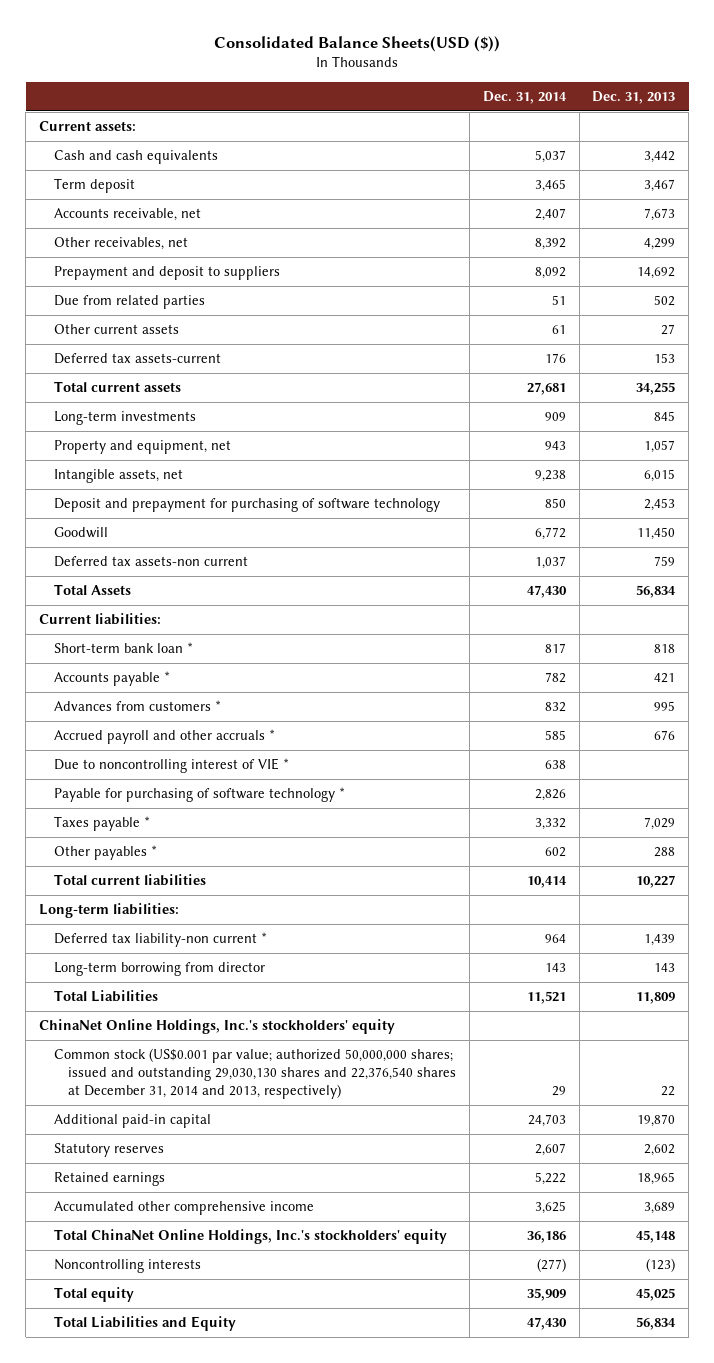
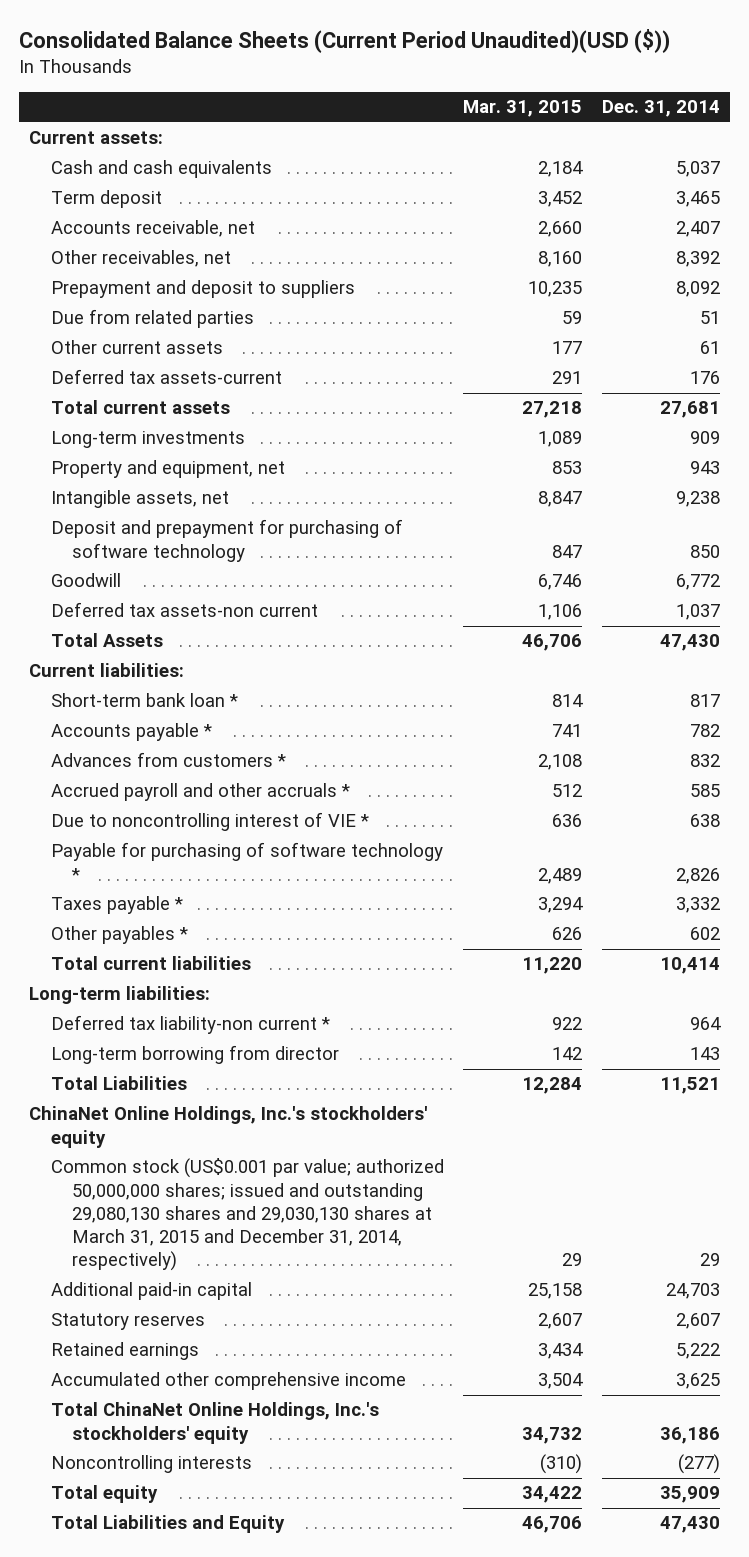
- Consolidated Balance Sheets(USD ($))
+ Consolidated Balance Sheets (Current Period Unaudited)(USD ($))
- | Dec. 31, 2014 | Dec. 31, 2013
+ | Mar. 31, 2015 | Dec. 31, 2014
- Common stock (US$0.001 par value; authorized 50,000,000 shares; issued and outstanding 29,030,130 shares and 22,376,540 shares at December 31, 2014 and 2013, respectively) | 29 | 22
+ Common stock (US$0.001 par value; authorized 50,000,000 shares; issued and outstanding 29,080,130 shares and 29,030,130 shares at March 31, 2015 and December 31, 2014, respectively) | 29 | 29

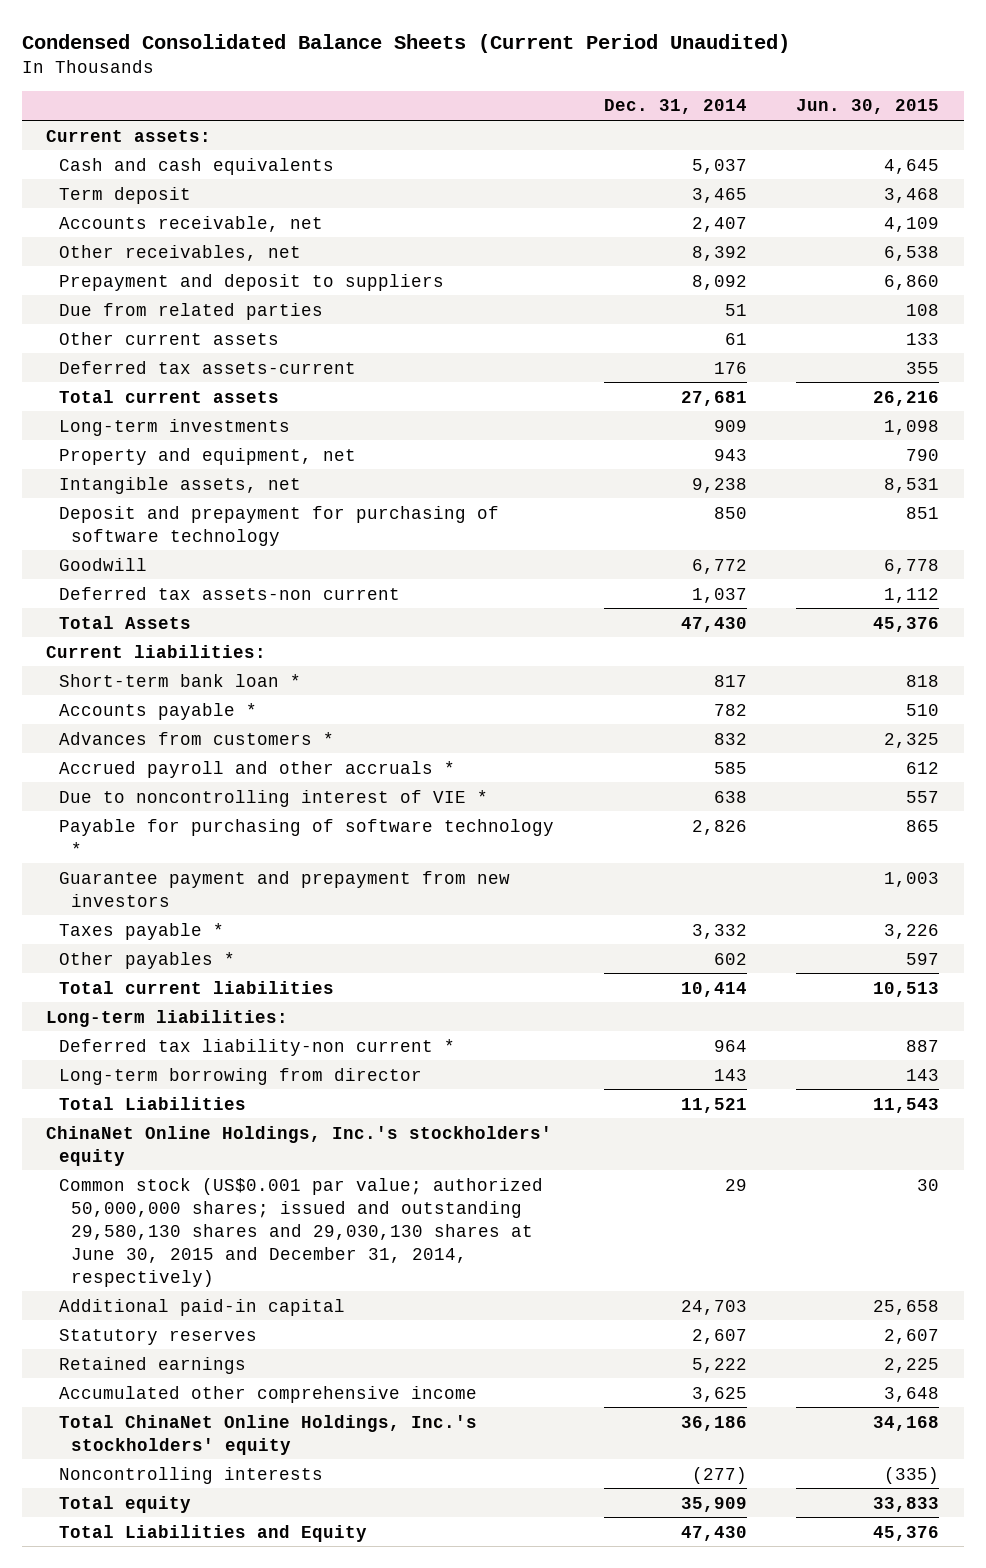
- Consolidated Balance Sheets (Current Period Unaudited)(USD ($))
+ Condensed Consolidated Balance Sheets (Current Period Unaudited)
- | Mar. 31, 2015 | Dec. 31, 2014
+ | Dec. 31, 2014 | Jun. 30, 2015
+ Guarantee payment and prepayment from new investors | | 1,003
- Common stock (US$0.001 par value; authorized 50,000,000 shares; issued and outstanding 29,080,130 shares and 29,030,130 shares at March 31, 2015 and December 31, 2014, respectively) | 29 | 29
+ Common stock (US$0.001 par value; authorized 50,000,000 shares; issued and outstanding 29,580,130 shares and 29,030,130 shares at June 30, 2015 and December 31, 2014, respectively) | 29 | 30

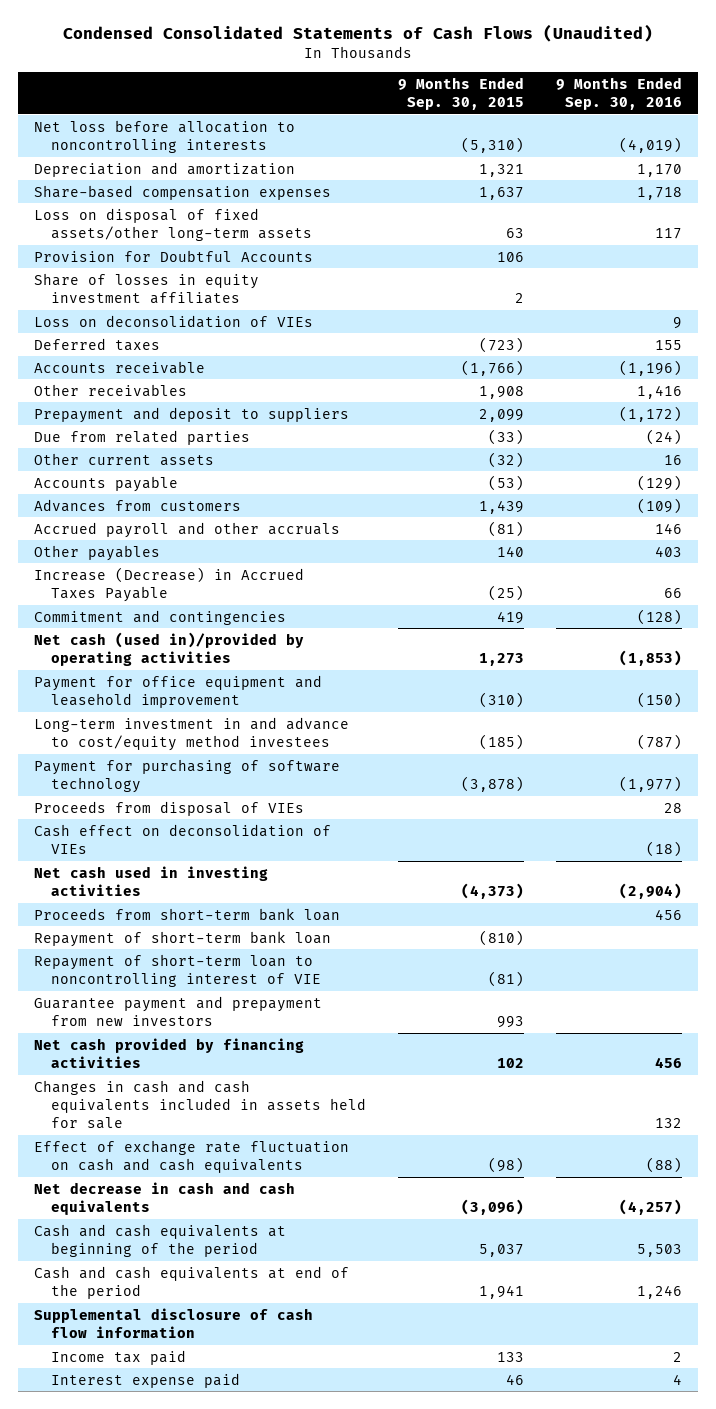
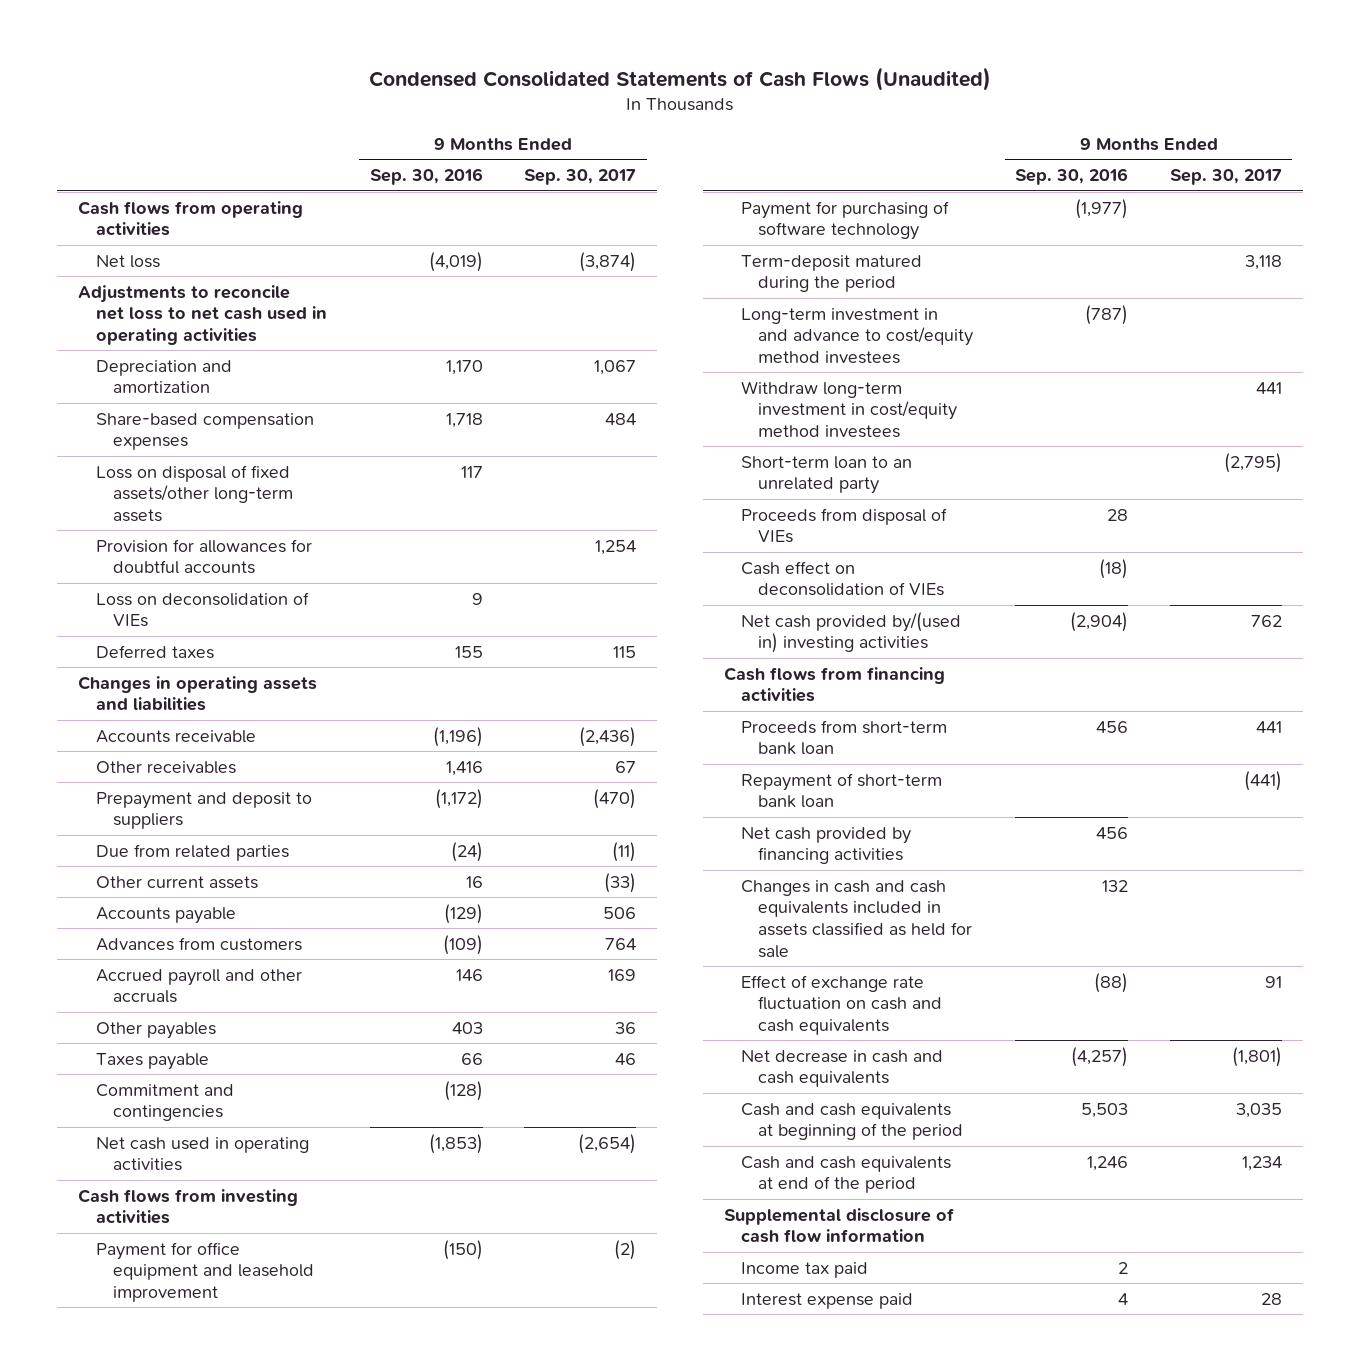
- | 9 Months Ended Sep. 30, 2015 | 9 Months Ended Sep. 30, 2016
+ | 9 Months Ended Sep. 30, 2016 | 9 Months Ended Sep. 30, 2017
- Net loss before allocation to noncontrolling interests | (5,310) | (4,019)
+ Cash flows from operating activities
+ Net loss | (4,019) | (3,874)
+ Adjustments to reconcile net loss to net cash used in operating activities
- Provision for Doubtful Accounts | 106 |
- Share of losses in equity investment affiliates | 2 |
+ Provision for allowances for doubtful accounts | | 1,254
+ Changes in operating assets and liabilities
- Increase (Decrease) in Accrued Taxes Payable | (25) | 66
+ Taxes payable | 66 | 46
- Net cash (used in)/provided by operating activities | 1,273 | (1,853)
+ Net cash used in operating activities | (1,853) | (2,654)
+ Cash flows from investing activities
+ Term-deposit matured during the period | | 3,118
moved down: Long-term investment in and advance to cost/equity method investees | (787) |
+ Withdraw long-term investment in cost/equity method investees | | 441
+ Short-term loan to an unrelated party | | (2,795)
- Net cash used in investing activities | (4,373) | (2,904)
+ Net cash provided by/(used in) investing activities | (2,904) | 762
+ Cash flows from financing activities
- Repayment of short-term loan to noncontrolling interest of VIE | (81) |
- Guarantee payment and prepayment from new investors | 993 |
- Changes in cash and cash equivalents included in assets held for sale | | 132
+ Changes in cash and cash equivalents included in assets classified as held for sale | 132 |

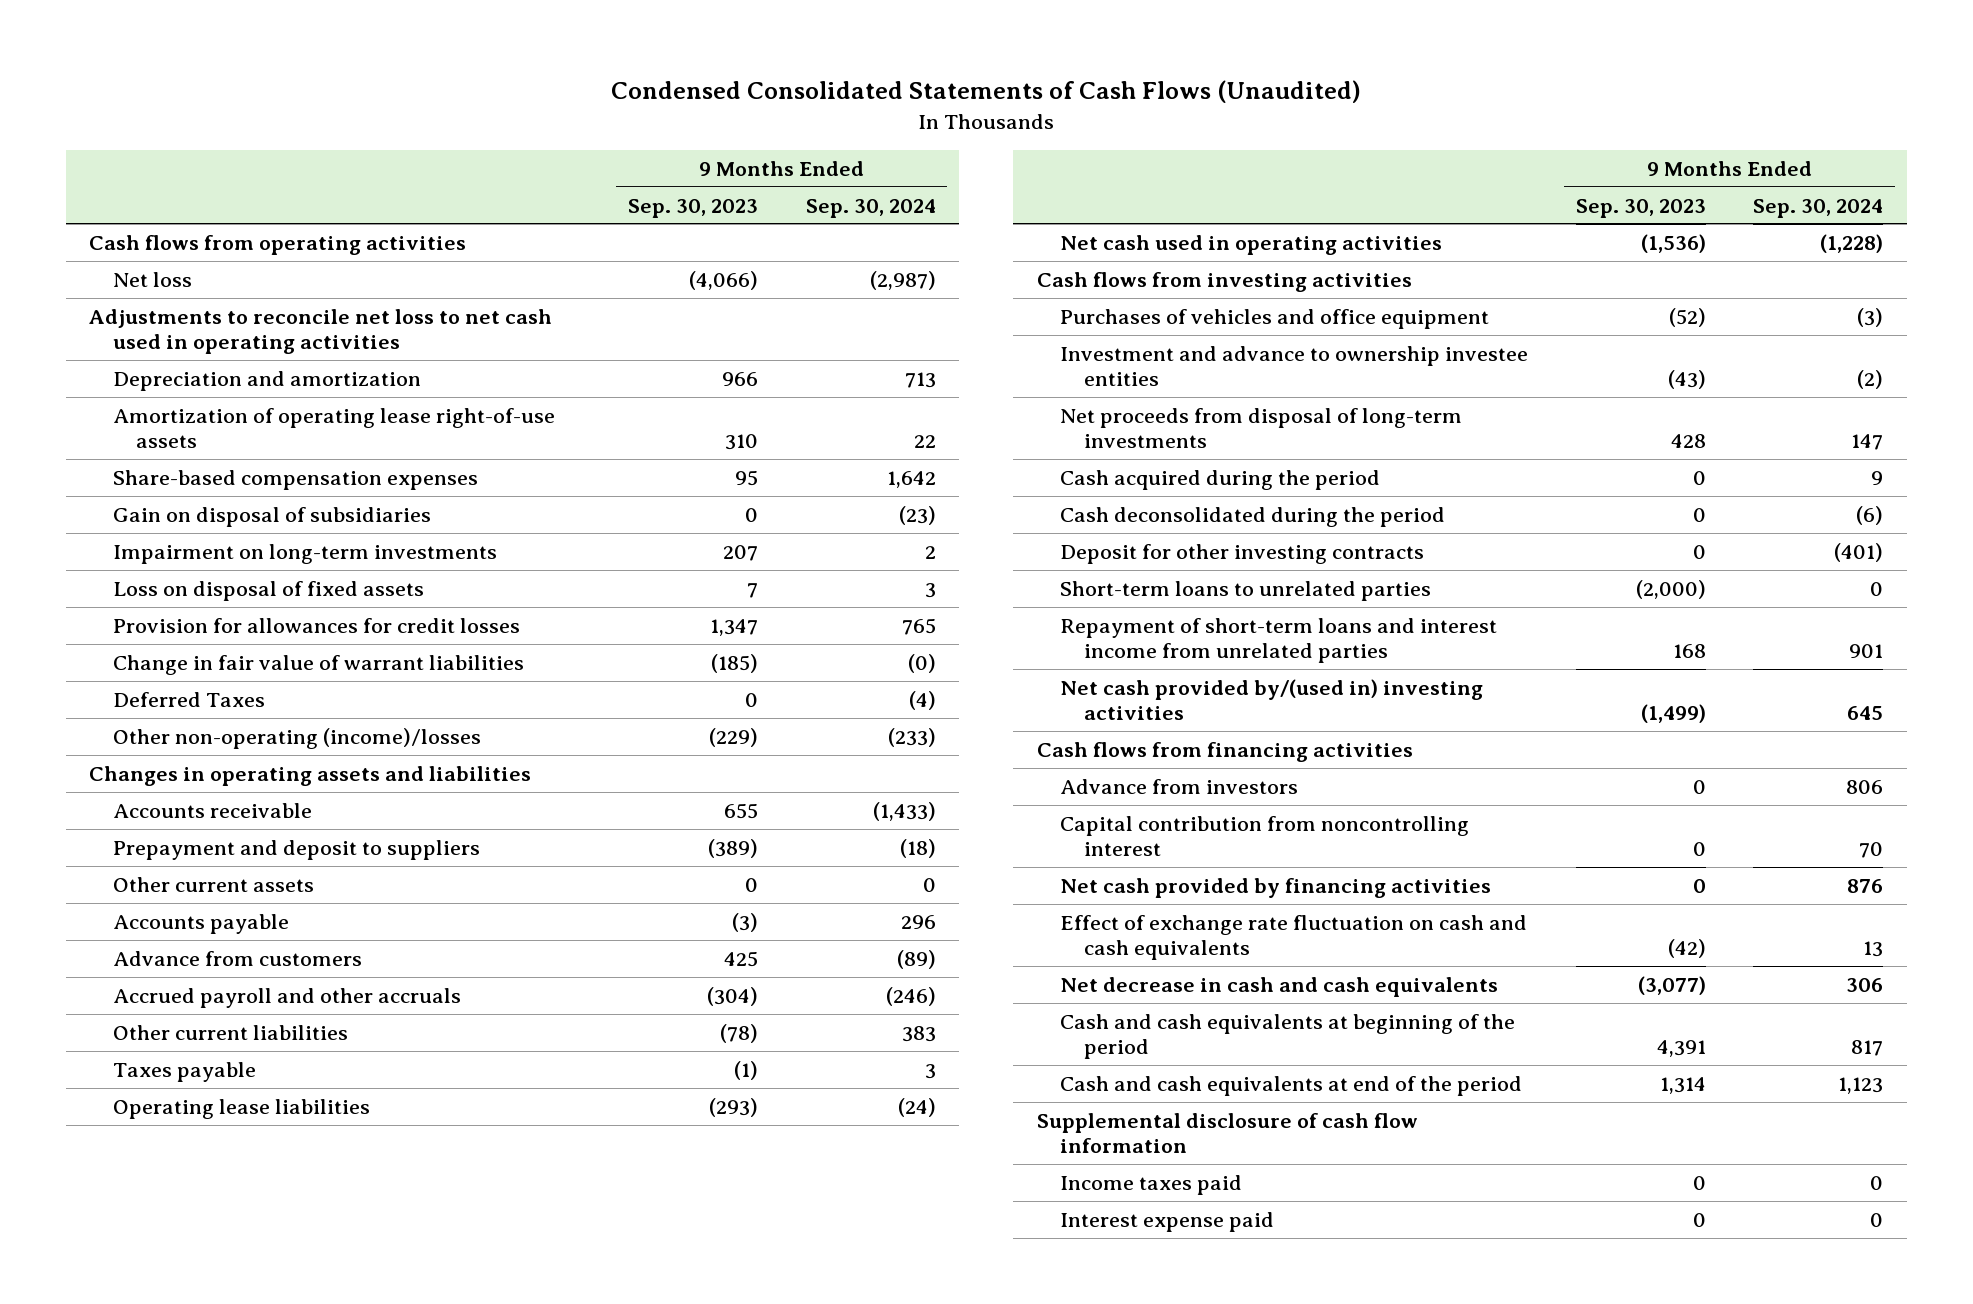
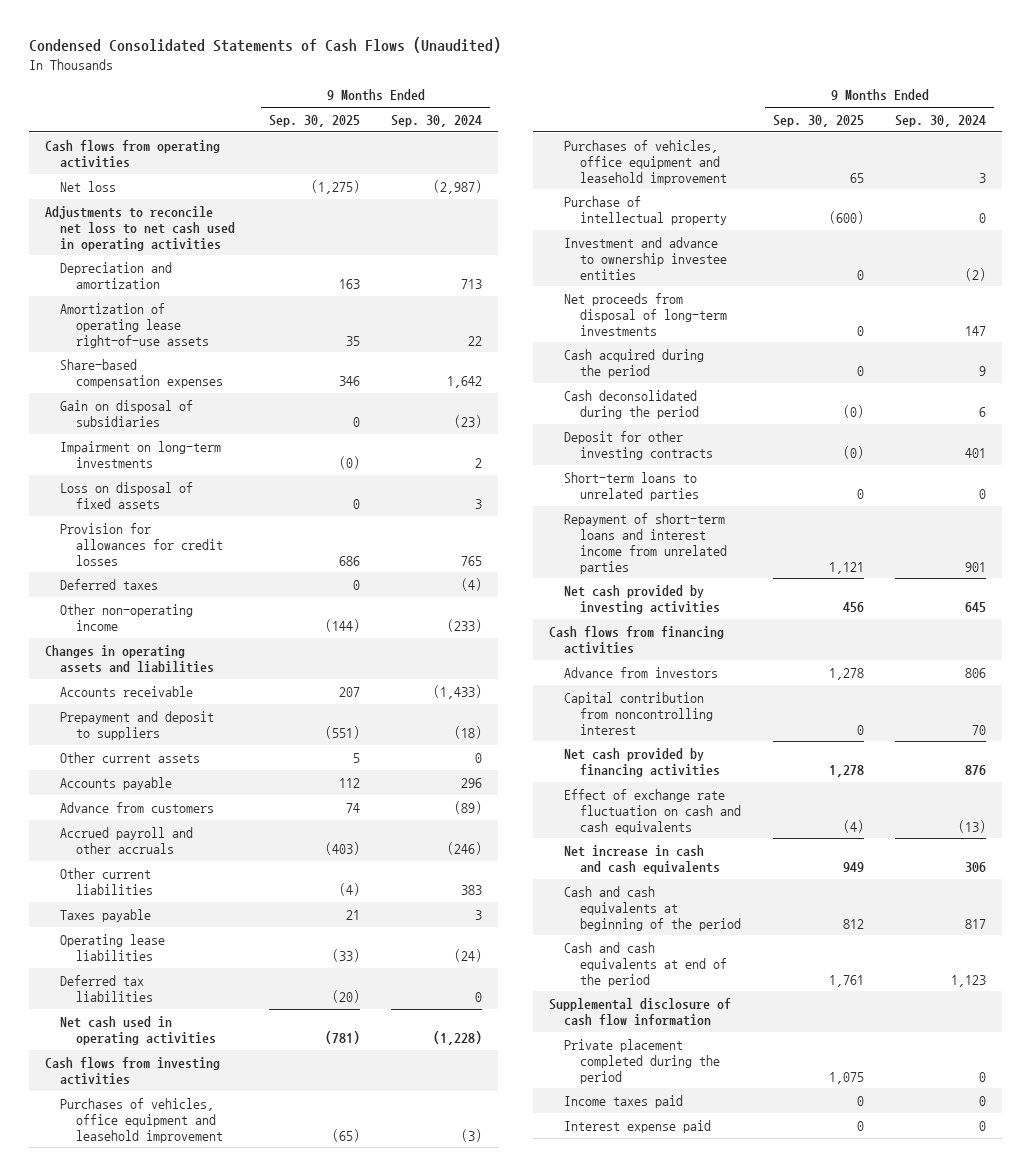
- | 9 Months Ended Sep. 30, 2023 | 9 Months Ended Sep. 30, 2024
+ | 9 Months Ended Sep. 30, 2025 | 9 Months Ended Sep. 30, 2024
- Change in fair value of warrant liabilities | (185) | (0)
- Deferred Taxes | 0 | (4)
- Other non-operating (income)/losses | (229) | (233)
+ Deferred taxes | 0 | (4)
+ Other non-operating income | (144) | (233)
+ Deferred tax liabilities | (20) | 0
- Purchases of vehicles and office equipment | (52) | (3)
+ Purchases of vehicles, office equipment and leasehold improvement | (65) | (3)
+ Purchases of vehicles, office equipment and leasehold improvement | 65 | 3
+ Purchase of intellectual property | (600) | 0
- Cash deconsolidated during the period | 0 | (6)
- Deposit for other investing contracts | 0 | (401)
+ Cash deconsolidated during the period | (0) | 6
+ Deposit for other investing contracts | (0) | 401
- Net cash provided by/(used in) investing activities | (1,499) | 645
+ Net cash provided by investing activities | 456 | 645
- Effect of exchange rate fluctuation on cash and cash equivalents | (42) | 13
- Net decrease in cash and cash equivalents | (3,077) | 306
+ Effect of exchange rate fluctuation on cash and cash equivalents | (4) | (13)
+ Net increase in cash and cash equivalents | 949 | 306
+ Private placement completed during the period | 1,075 | 0

